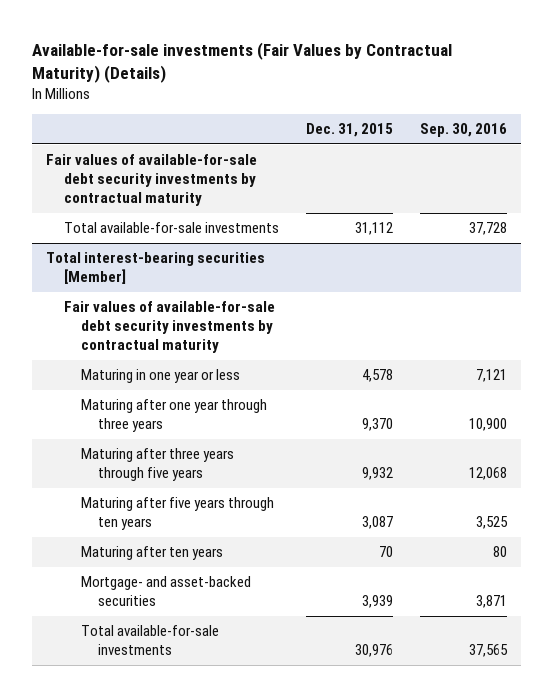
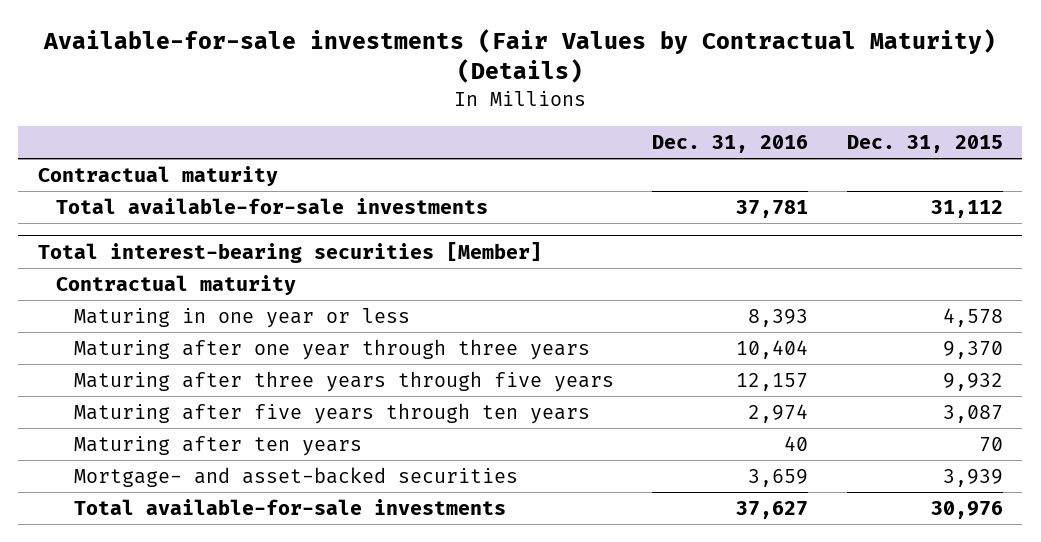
- | Dec. 31, 2015 | Sep. 30, 2016
+ | Dec. 31, 2016 | Dec. 31, 2015
- Fair values of available-for-sale debt security investments by contractual maturity
+ Contractual maturity
@ Total interest-bearing securities [Member]
- Fair values of available-for-sale debt security investments by contractual maturity
+ Contractual maturity

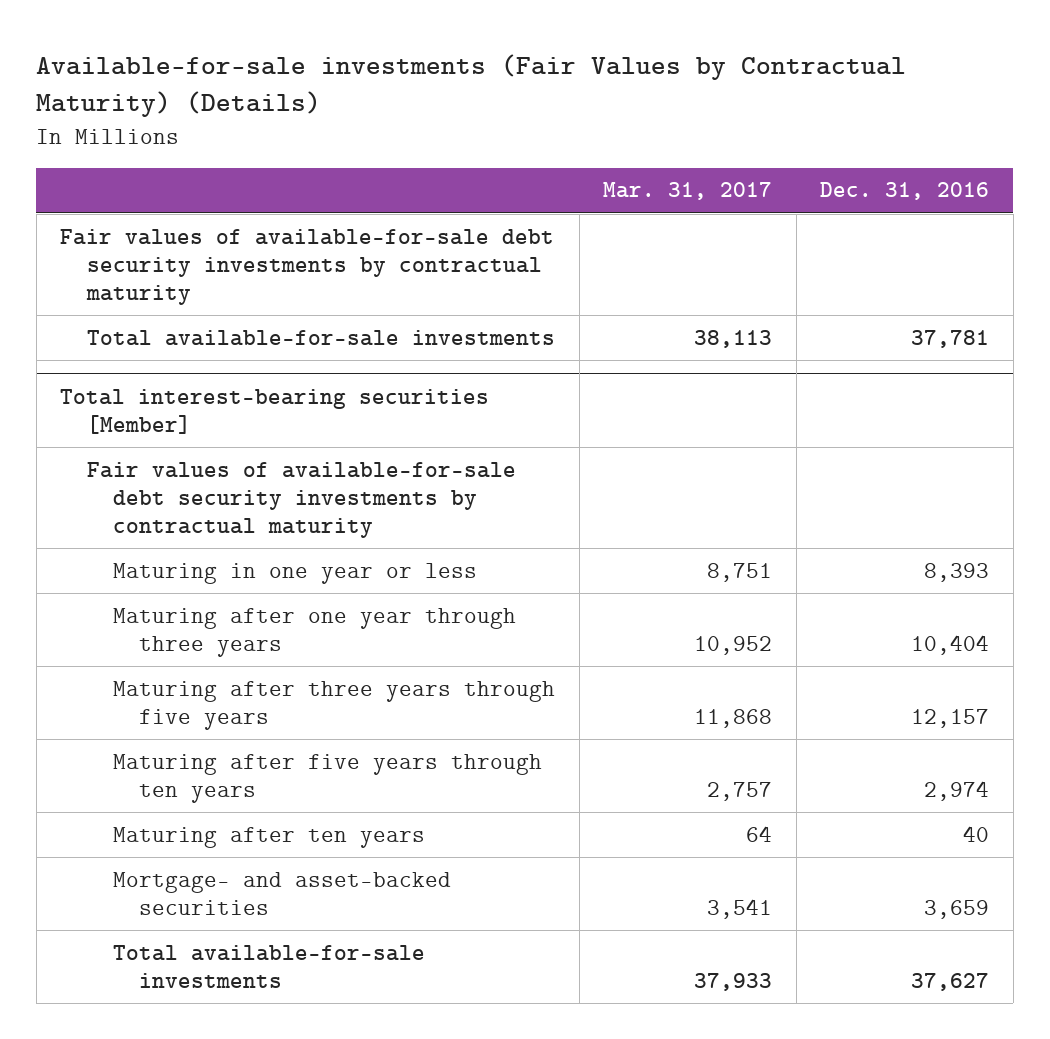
- | Dec. 31, 2016 | Dec. 31, 2015
+ | Mar. 31, 2017 | Dec. 31, 2016
- Contractual maturity
+ Fair values of available-for-sale debt security investments by contractual maturity
@ Total interest-bearing securities [Member]
- Contractual maturity
+ Fair values of available-for-sale debt security investments by contractual maturity

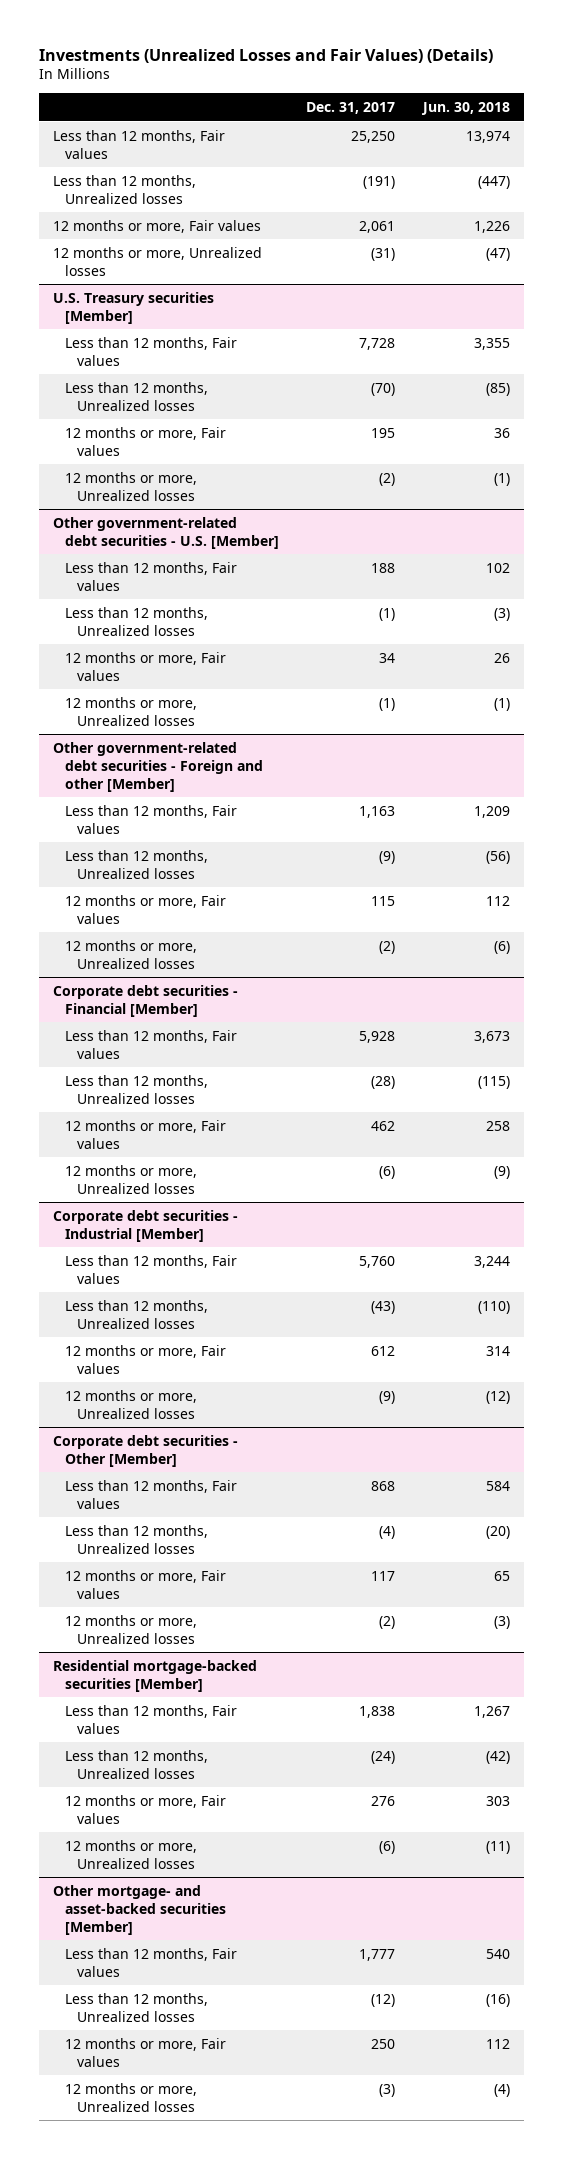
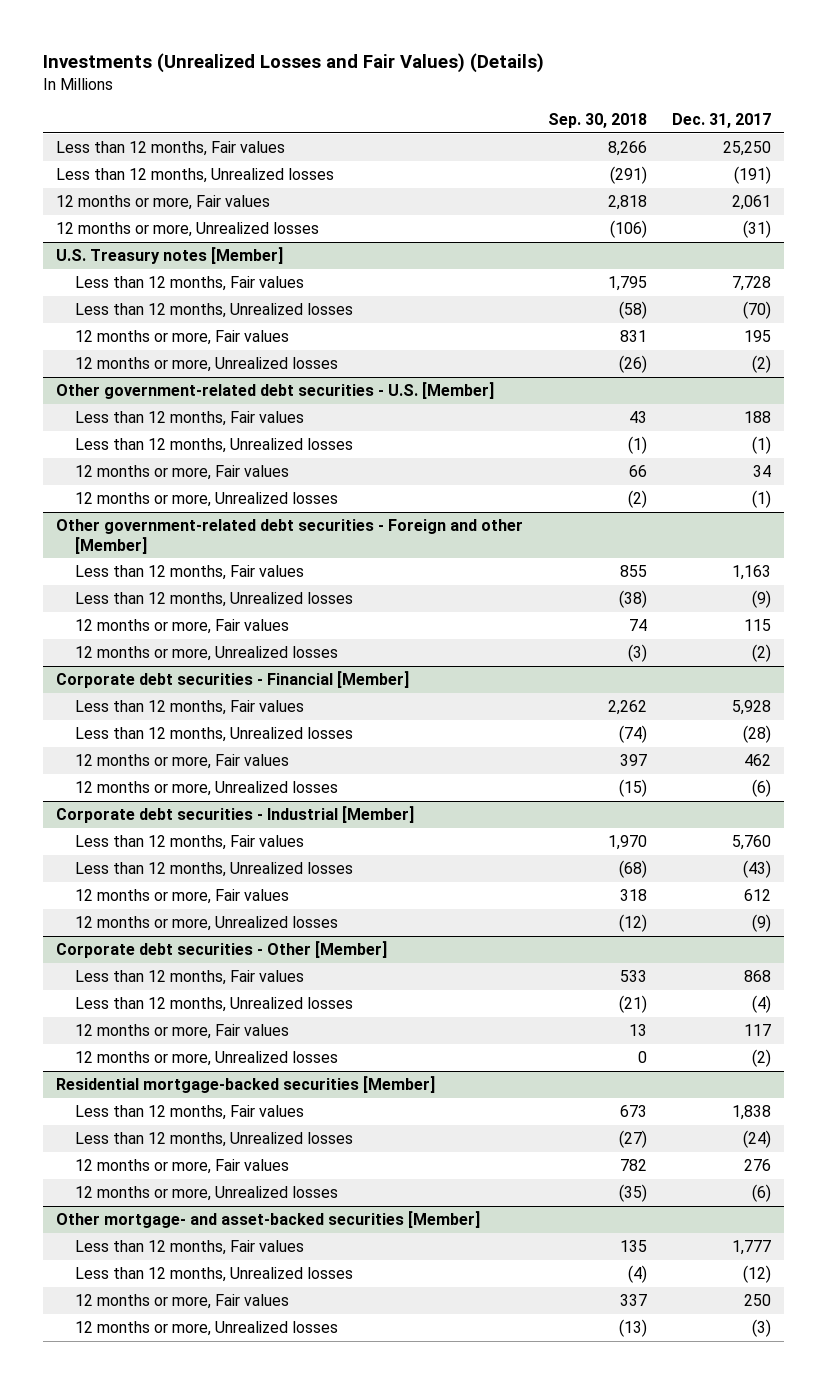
- | Dec. 31, 2017 | Jun. 30, 2018
+ | Sep. 30, 2018 | Dec. 31, 2017
- U.S. Treasury securities [Member]
+ U.S. Treasury notes [Member]

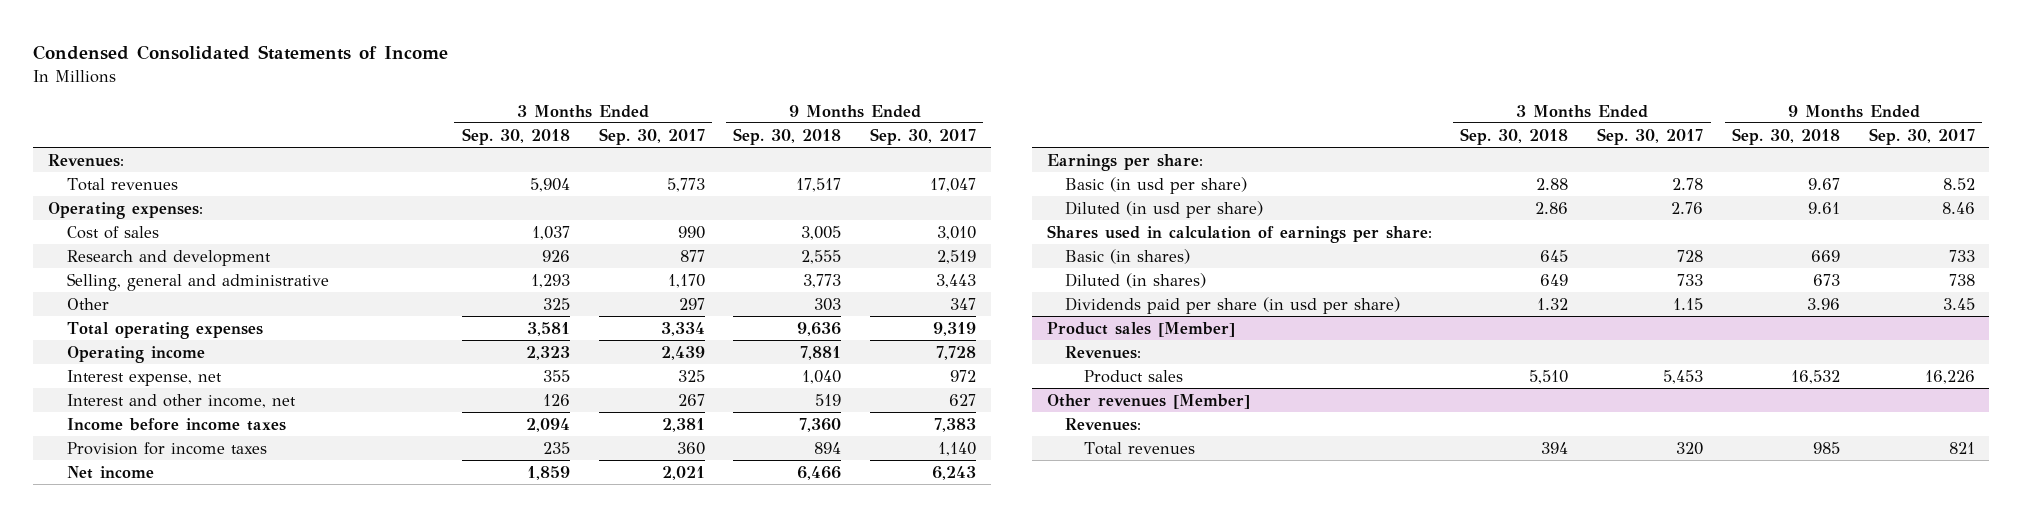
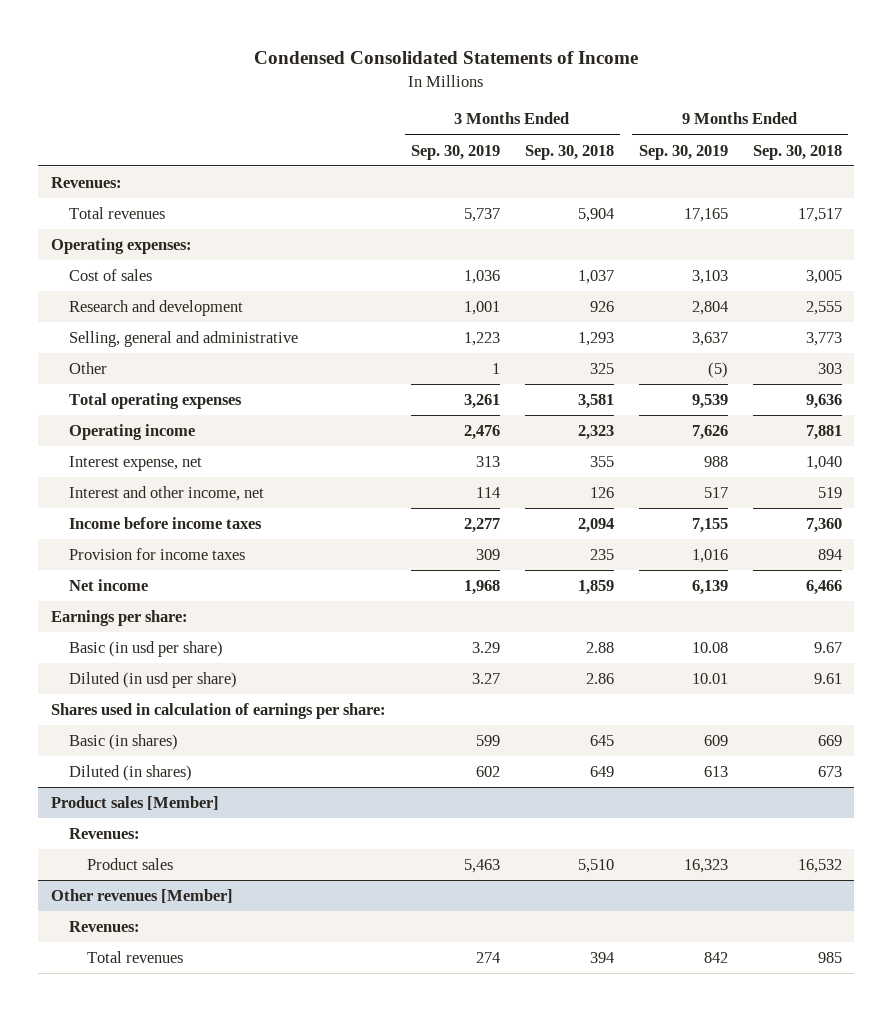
- | 3 Months Ended Sep. 30, 2018 | 3 Months Ended Sep. 30, 2017 | 9 Months Ended Sep. 30, 2018 | 9 Months Ended Sep. 30, 2017
+ | 3 Months Ended Sep. 30, 2019 | 3 Months Ended Sep. 30, 2018 | 9 Months Ended Sep. 30, 2019 | 9 Months Ended Sep. 30, 2018
- Dividends paid per share (in usd per share) | 1.32 | 1.15 | 3.96 | 3.45

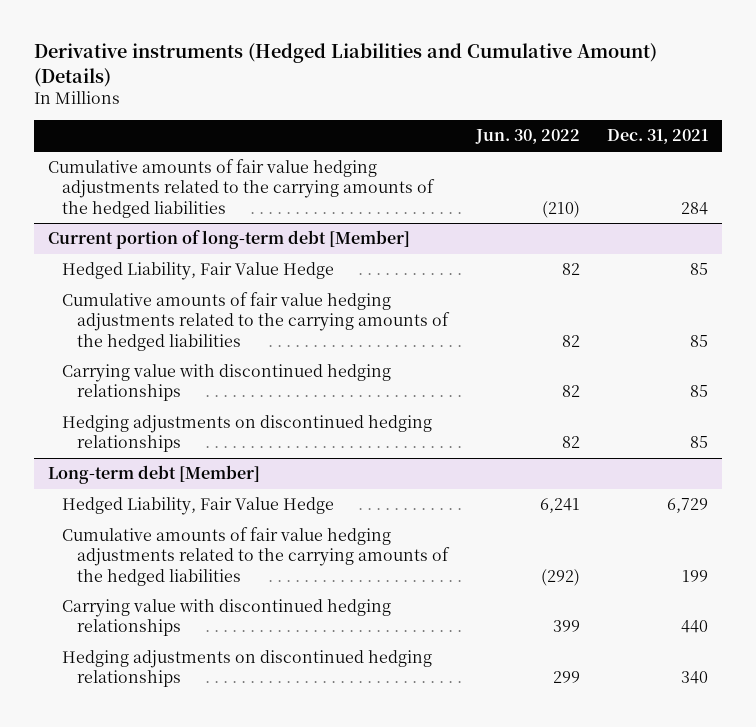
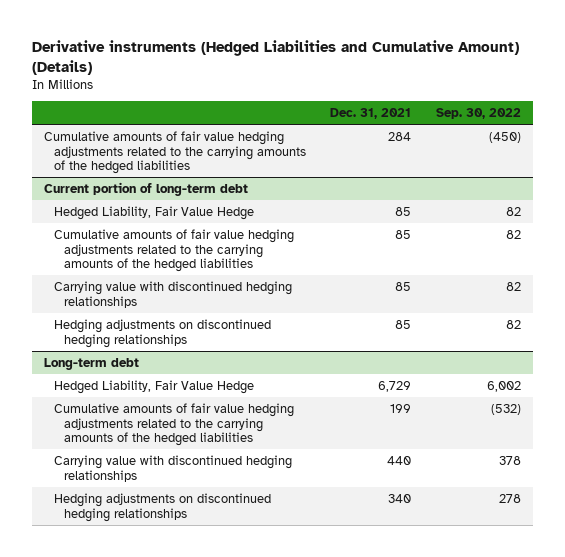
- | Jun. 30, 2022 | Dec. 31, 2021
+ | Dec. 31, 2021 | Sep. 30, 2022
- Current portion of long-term debt [Member]
+ Current portion of long-term debt
- Long-term debt [Member]
+ Long-term debt

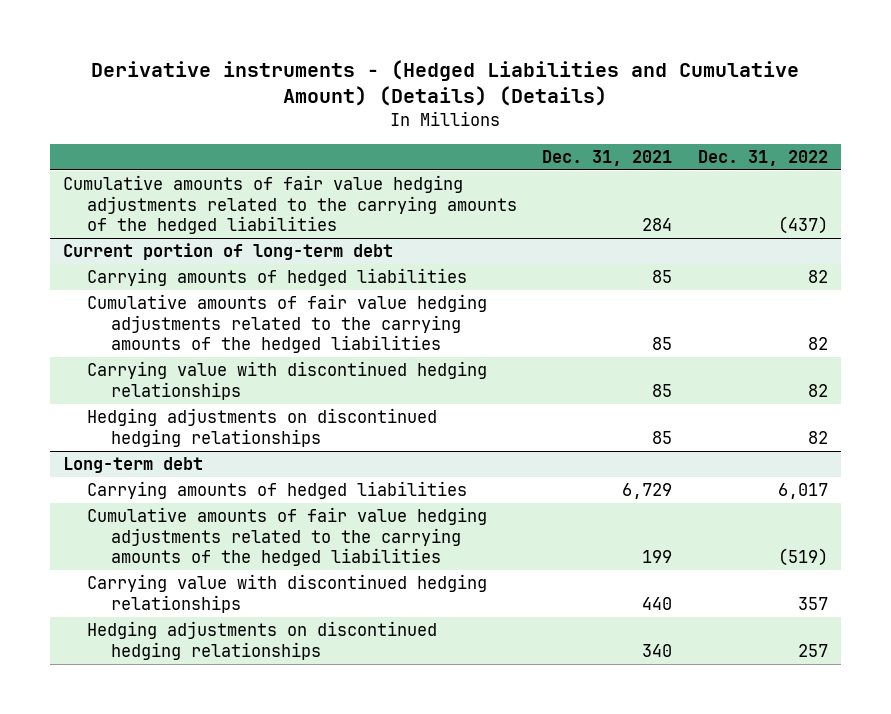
- Derivative instruments (Hedged Liabilities and Cumulative Amount) (Details)
+ Derivative instruments - (Hedged Liabilities and Cumulative Amount) (Details) (Details)
- | Dec. 31, 2021 | Sep. 30, 2022
+ | Dec. 31, 2021 | Dec. 31, 2022
@ Current portion of long-term debt
- Hedged Liability, Fair Value Hedge | 85 | 82
+ Carrying amounts of hedged liabilities | 85 | 82
@ Long-term debt
- Hedged Liability, Fair Value Hedge | 6,729 | 6,002
+ Carrying amounts of hedged liabilities | 6,729 | 6,017

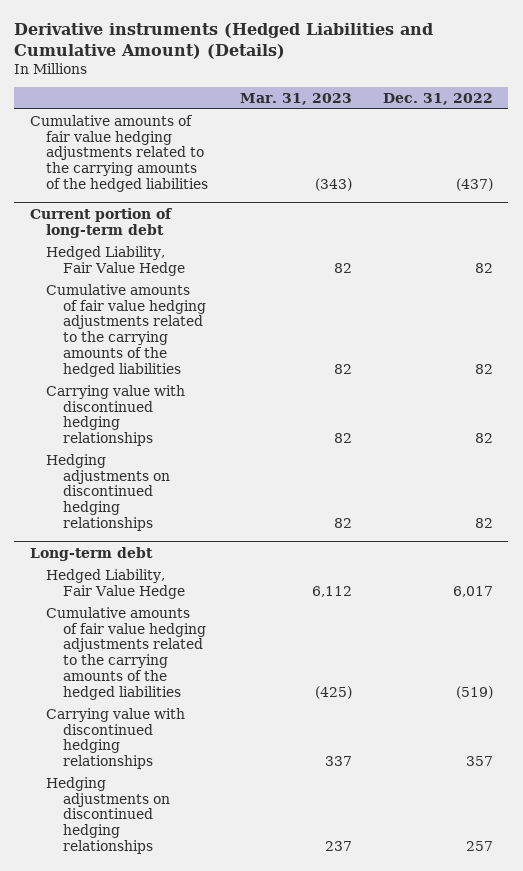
- Derivative instruments - (Hedged Liabilities and Cumulative Amount) (Details) (Details)
+ Derivative instruments (Hedged Liabilities and Cumulative Amount) (Details)
- | Dec. 31, 2021 | Dec. 31, 2022
+ | Mar. 31, 2023 | Dec. 31, 2022
@ Current portion of long-term debt
- Carrying amounts of hedged liabilities | 85 | 82
+ Hedged Liability, Fair Value Hedge | 82 | 82
@ Long-term debt
- Carrying amounts of hedged liabilities | 6,729 | 6,017
+ Hedged Liability, Fair Value Hedge | 6,112 | 6,017

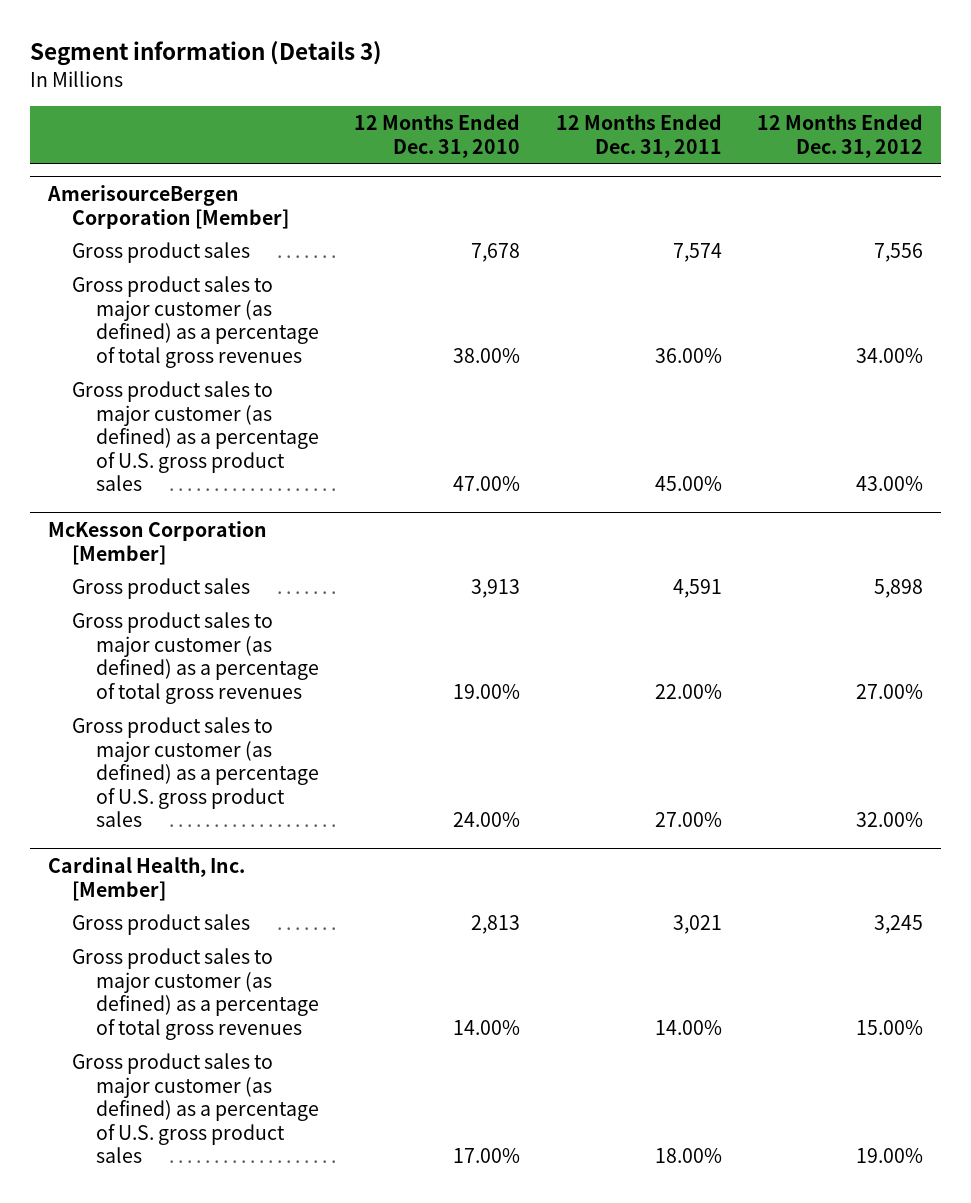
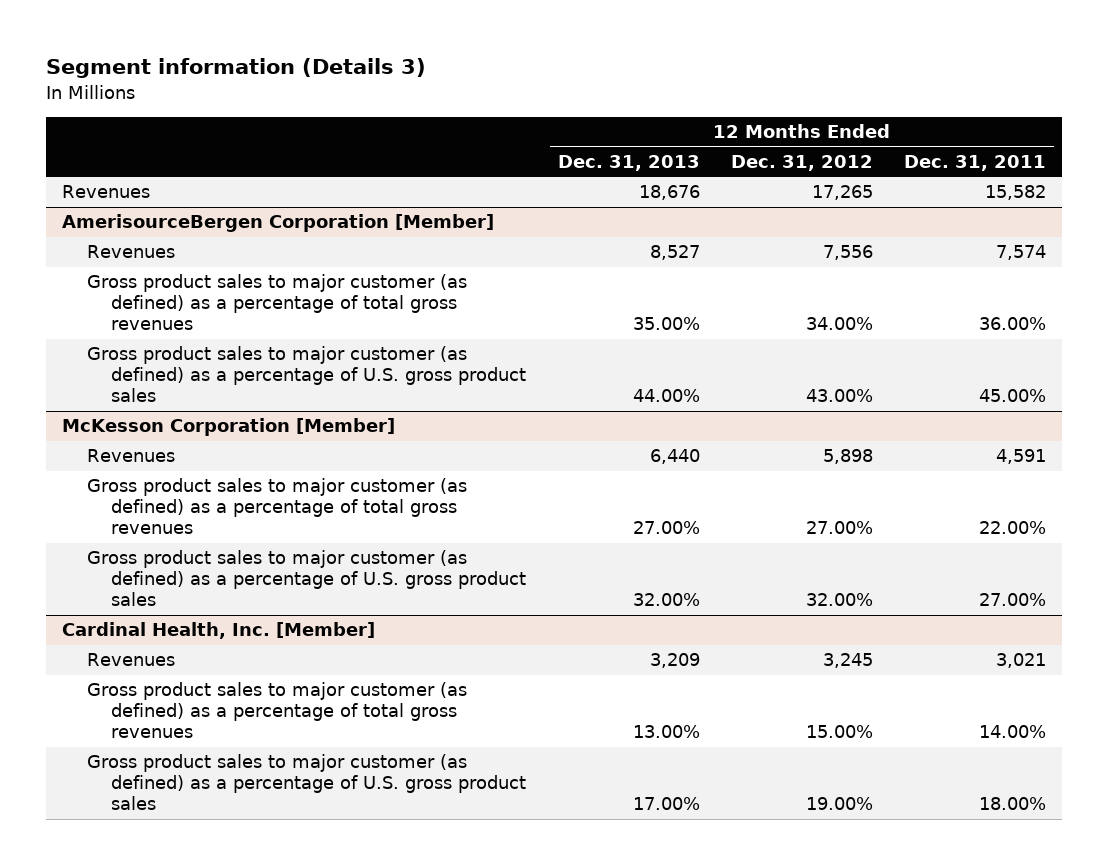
- | 12 Months Ended Dec. 31, 2010 | 12 Months Ended Dec. 31, 2011 | 12 Months Ended Dec. 31, 2012
+ | 12 Months Ended Dec. 31, 2013 | 12 Months Ended Dec. 31, 2012 | 12 Months Ended Dec. 31, 2011
+ Revenues | 18,676 | 17,265 | 15,582
@ AmerisourceBergen Corporation [Member]
- Gross product sales | 7,678 | 7,574 | 7,556
+ Revenues | 8,527 | 7,556 | 7,574
@ McKesson Corporation [Member]
- Gross product sales | 3,913 | 4,591 | 5,898
+ Revenues | 6,440 | 5,898 | 4,591
@ Cardinal Health, Inc. [Member]
- Gross product sales | 2,813 | 3,021 | 3,245
+ Revenues | 3,209 | 3,245 | 3,021

